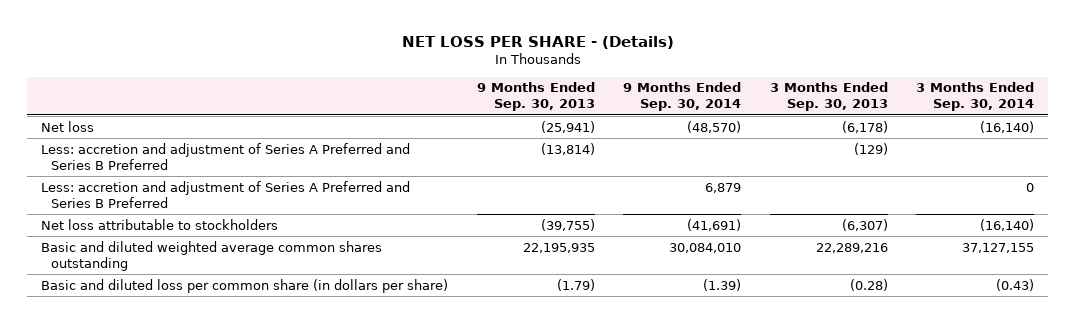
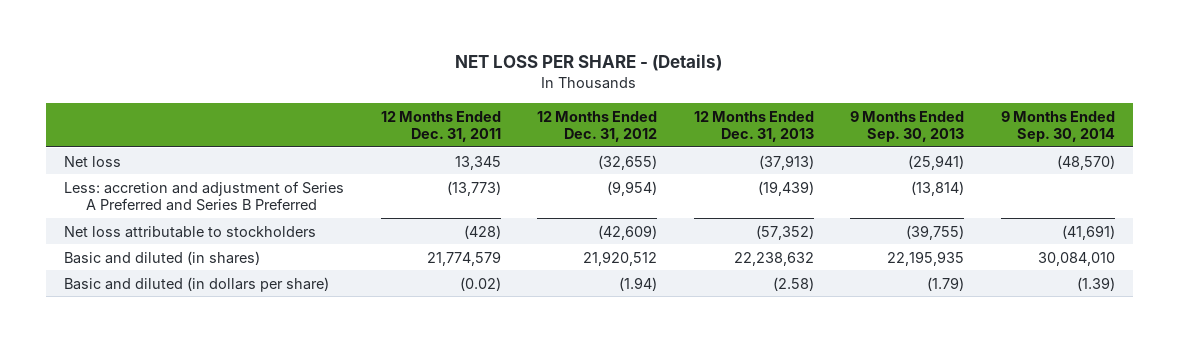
- | 9 Months Ended Sep. 30, 2013 | 9 Months Ended Sep. 30, 2014 | 3 Months Ended Sep. 30, 2013 | 3 Months Ended Sep. 30, 2014
+ | 12 Months Ended Dec. 31, 2011 | 12 Months Ended Dec. 31, 2012 | 12 Months Ended Dec. 31, 2013 | 9 Months Ended Sep. 30, 2013 | 9 Months Ended Sep. 30, 2014
- Less: accretion and adjustment of Series A Preferred and Series B Preferred | | 6,879 | | 0
- Basic and diluted weighted average common shares outstanding | 22,195,935 | 30,084,010 | 22,289,216 | 37,127,155
- Basic and diluted loss per common share (in dollars per share) | (1.79) | (1.39) | (0.28) | (0.43)
+ Basic and diluted (in shares) | 21,774,579 | 21,920,512 | 22,238,632 | 22,195,935 | 30,084,010
+ Basic and diluted (in dollars per share) | (0.02) | (1.94) | (2.58) | (1.79) | (1.39)

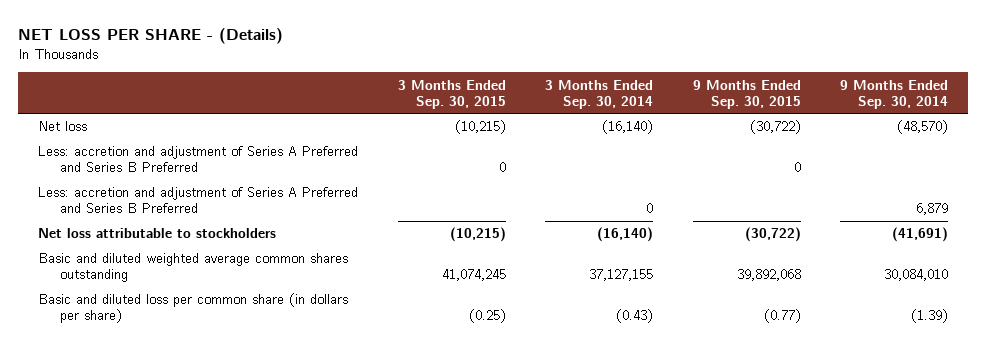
- | 12 Months Ended Dec. 31, 2011 | 12 Months Ended Dec. 31, 2012 | 12 Months Ended Dec. 31, 2013 | 9 Months Ended Sep. 30, 2013 | 9 Months Ended Sep. 30, 2014
+ | 3 Months Ended Sep. 30, 2015 | 3 Months Ended Sep. 30, 2014 | 9 Months Ended Sep. 30, 2015 | 9 Months Ended Sep. 30, 2014
+ Less: accretion and adjustment of Series A Preferred and Series B Preferred | | 0 | | 6,879
- Basic and diluted (in shares) | 21,774,579 | 21,920,512 | 22,238,632 | 22,195,935 | 30,084,010
- Basic and diluted (in dollars per share) | (0.02) | (1.94) | (2.58) | (1.79) | (1.39)
+ Basic and diluted weighted average common shares outstanding | 41,074,245 | 37,127,155 | 39,892,068 | 30,084,010
+ Basic and diluted loss per common share (in dollars per share) | (0.25) | (0.43) | (0.77) | (1.39)

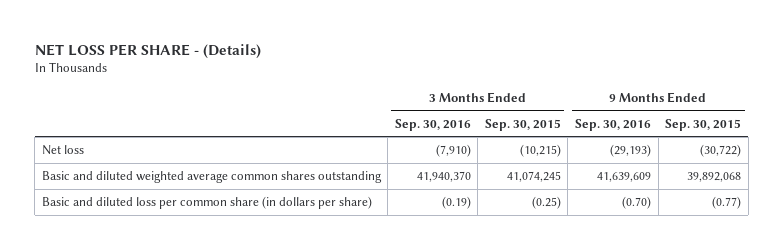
- | 3 Months Ended Sep. 30, 2015 | 3 Months Ended Sep. 30, 2014 | 9 Months Ended Sep. 30, 2015 | 9 Months Ended Sep. 30, 2014
+ | 3 Months Ended Sep. 30, 2016 | 3 Months Ended Sep. 30, 2015 | 9 Months Ended Sep. 30, 2016 | 9 Months Ended Sep. 30, 2015
- Less: accretion and adjustment of Series A Preferred and Series B Preferred | 0 | | 0 |
- Less: accretion and adjustment of Series A Preferred and Series B Preferred | | 0 | | 6,879
- Net loss attributable to stockholders | (10,215) | (16,140) | (30,722) | (41,691)

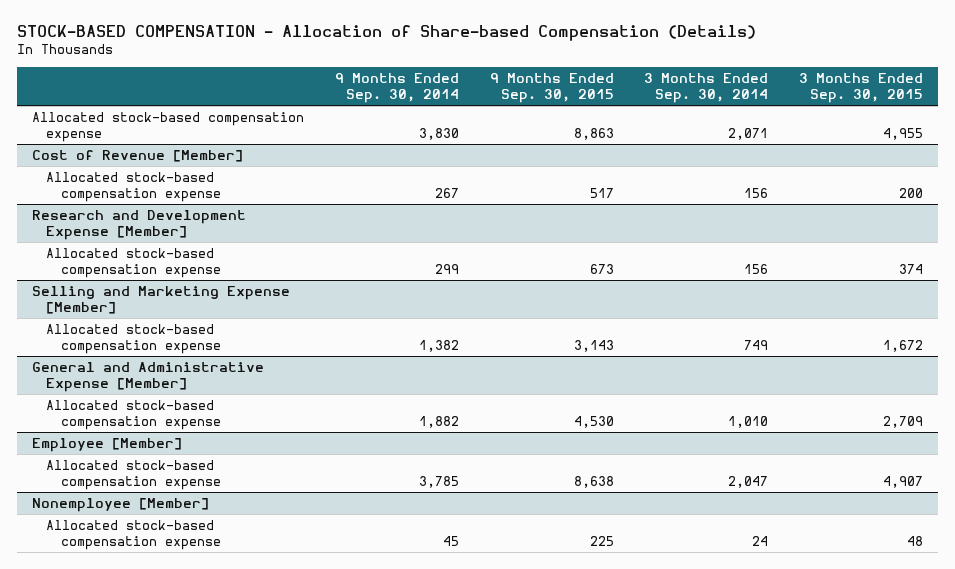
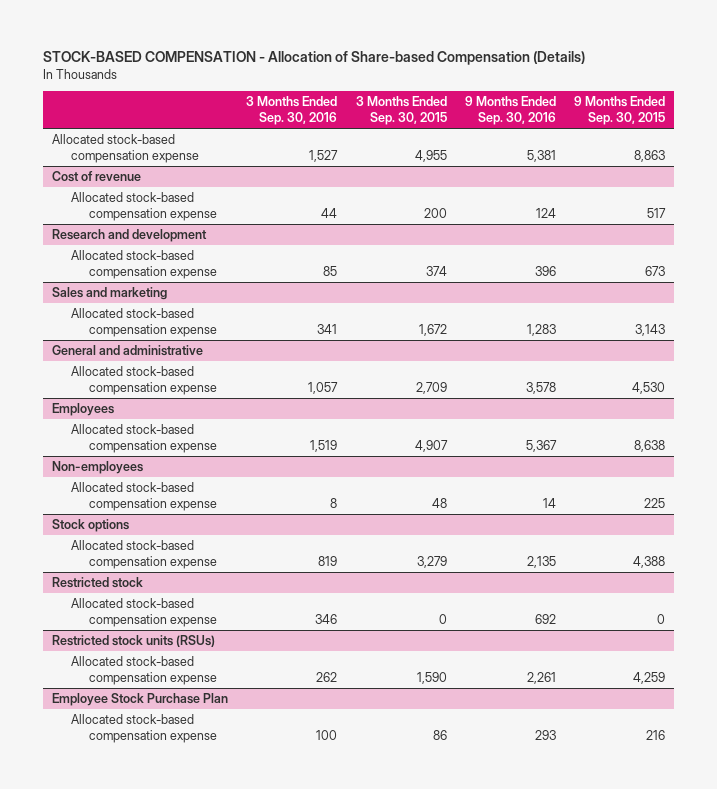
- | 9 Months Ended Sep. 30, 2014 | 9 Months Ended Sep. 30, 2015 | 3 Months Ended Sep. 30, 2014 | 3 Months Ended Sep. 30, 2015
+ | 3 Months Ended Sep. 30, 2016 | 3 Months Ended Sep. 30, 2015 | 9 Months Ended Sep. 30, 2016 | 9 Months Ended Sep. 30, 2015
- Cost of Revenue [Member]
+ Cost of revenue
- Research and Development Expense [Member]
+ Research and development
- Selling and Marketing Expense [Member]
+ Sales and marketing
- General and Administrative Expense [Member]
+ General and administrative
- Employee [Member]
+ Employees
- Nonemployee [Member]
+ Non-employees
+ Stock options
+ Allocated stock-based compensation expense | 819 | 3,279 | 2,135 | 4,388
+ Restricted stock
+ Allocated stock-based compensation expense | 346 | 0 | 692 | 0
+ Restricted stock units (RSUs)
+ Allocated stock-based compensation expense | 262 | 1,590 | 2,261 | 4,259
+ Employee Stock Purchase Plan
+ Allocated stock-based compensation expense | 100 | 86 | 293 | 216

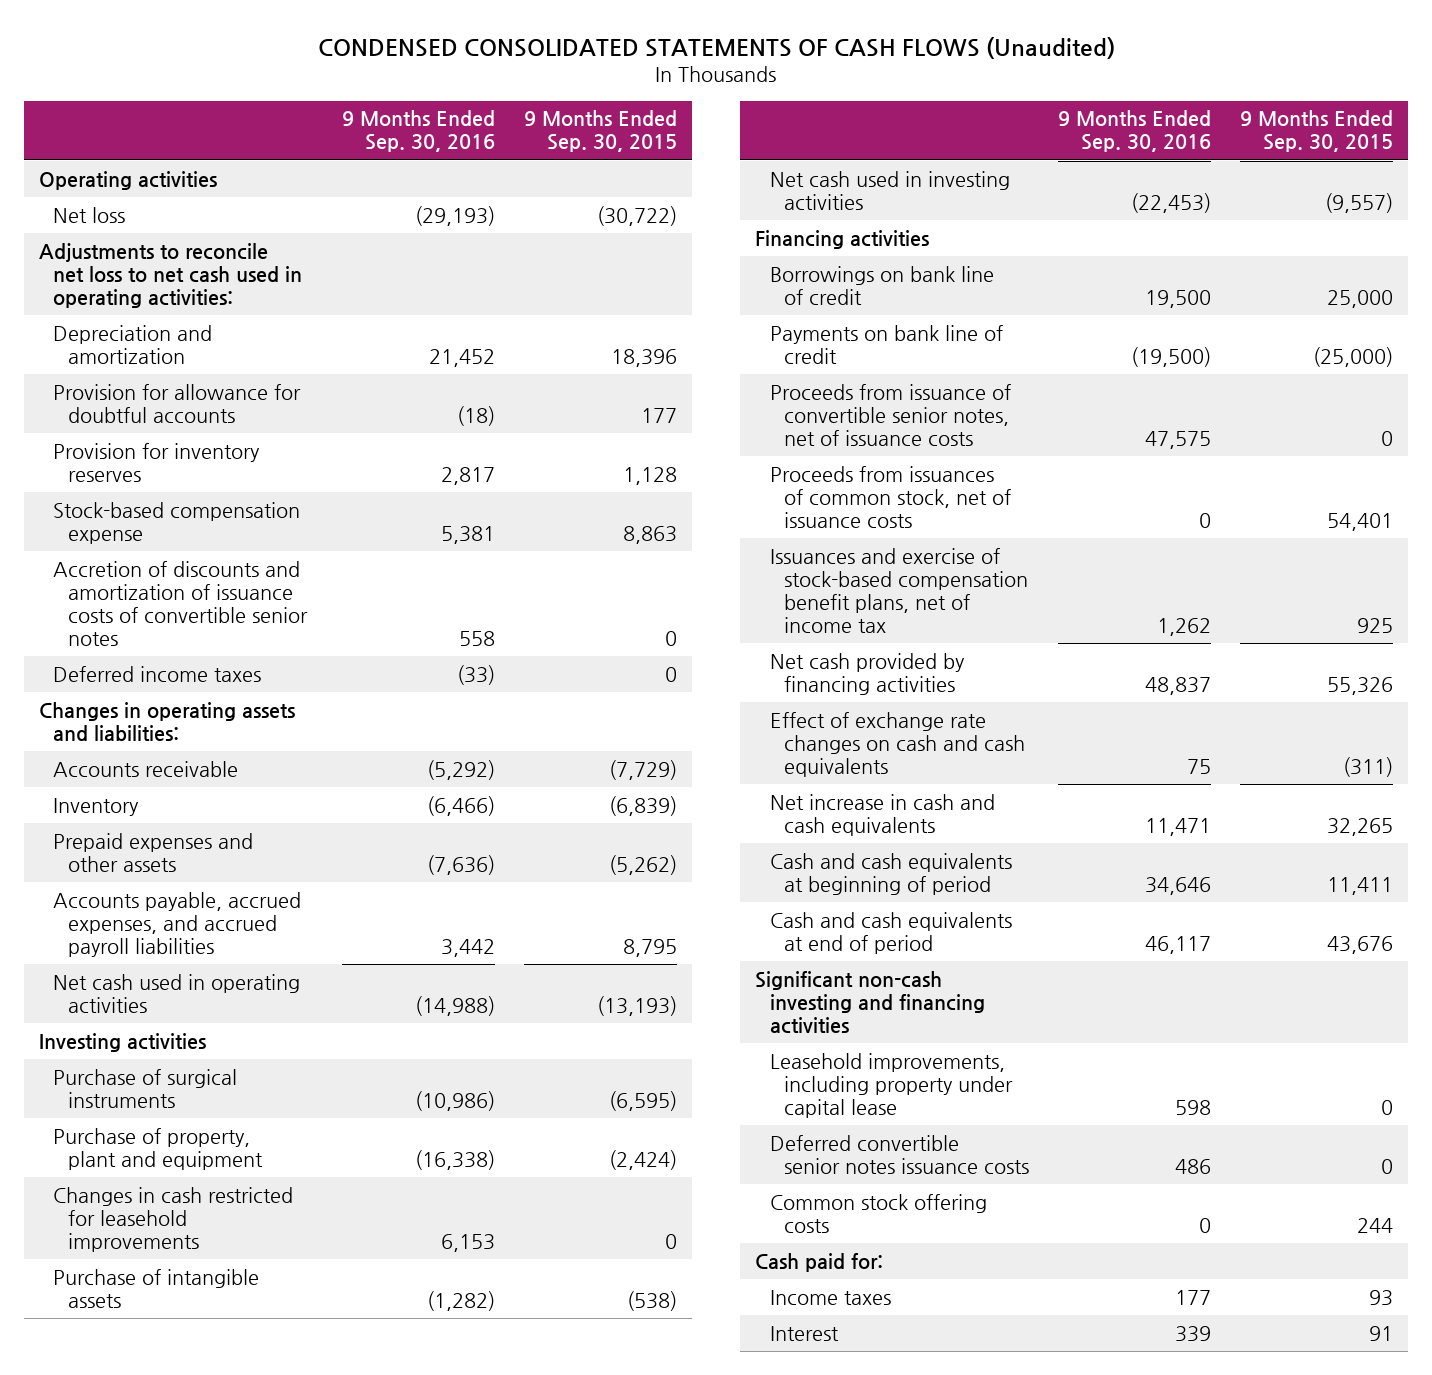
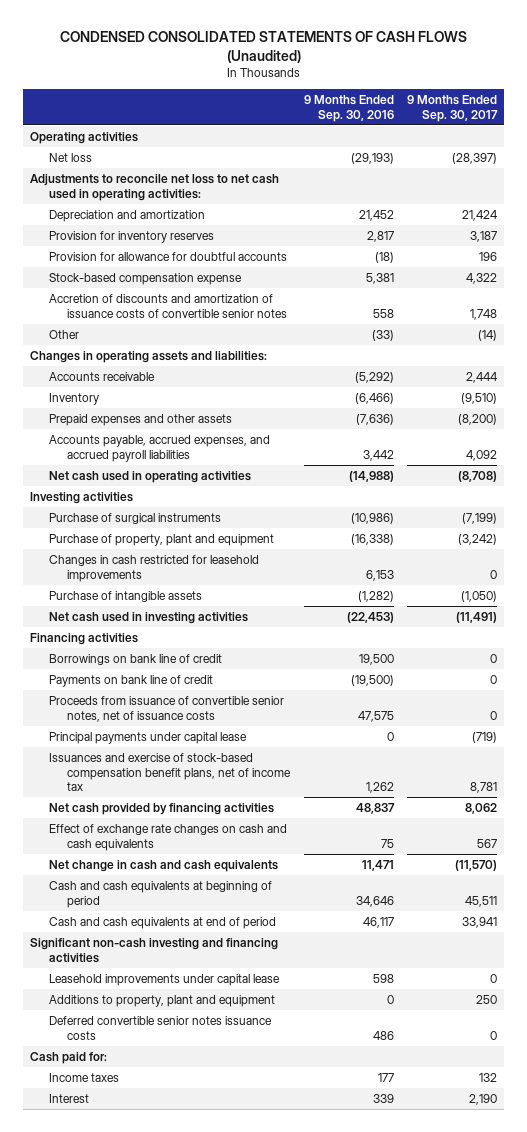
- | 9 Months Ended Sep. 30, 2016 | 9 Months Ended Sep. 30, 2015
+ | 9 Months Ended Sep. 30, 2016 | 9 Months Ended Sep. 30, 2017
moved down: Provision for allowance for doubtful accounts | (18) | 196
- Deferred income taxes | (33) | 0
+ Other | (33) | (14)
- Proceeds from issuances of common stock, net of issuance costs | 0 | 54,401
+ Principal payments under capital lease | 0 | (719)
- Net increase in cash and cash equivalents | 11,471 | 32,265
+ Net change in cash and cash equivalents | 11,471 | (11,570)
- Leasehold improvements, including property under capital lease | 598 | 0
+ Leasehold improvements under capital lease | 598 | 0
+ Additions to property, plant and equipment | 0 | 250
- Common stock offering costs | 0 | 244

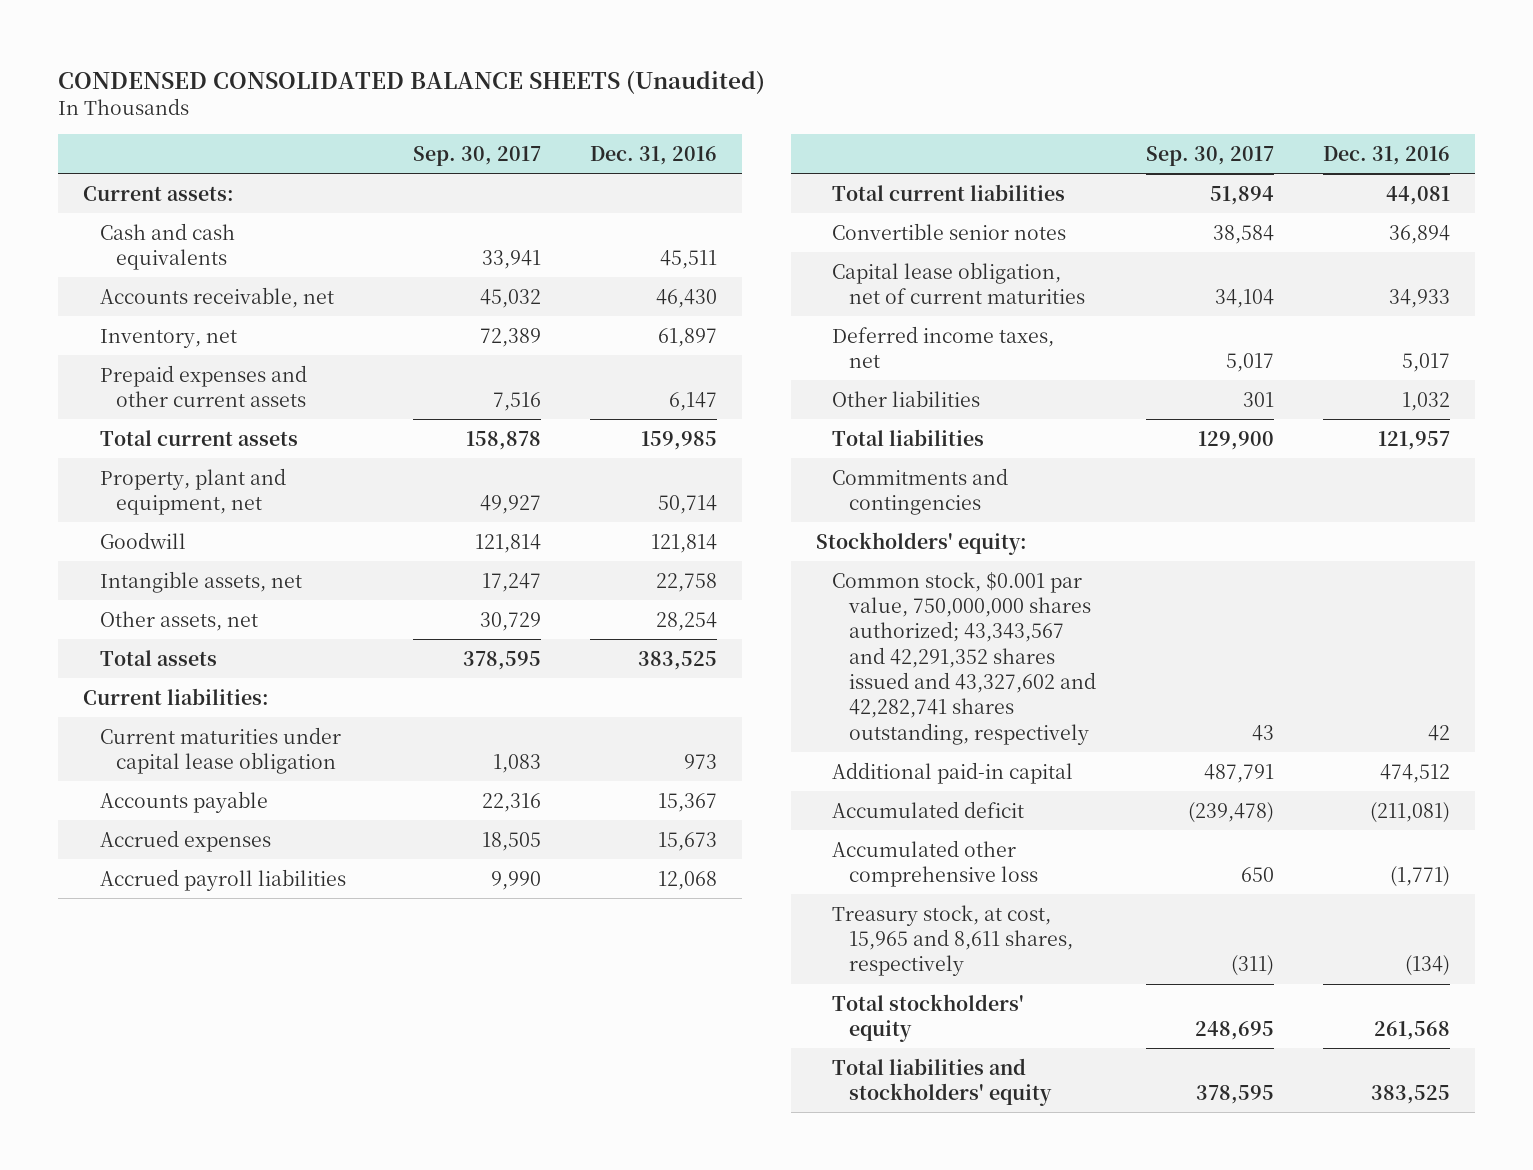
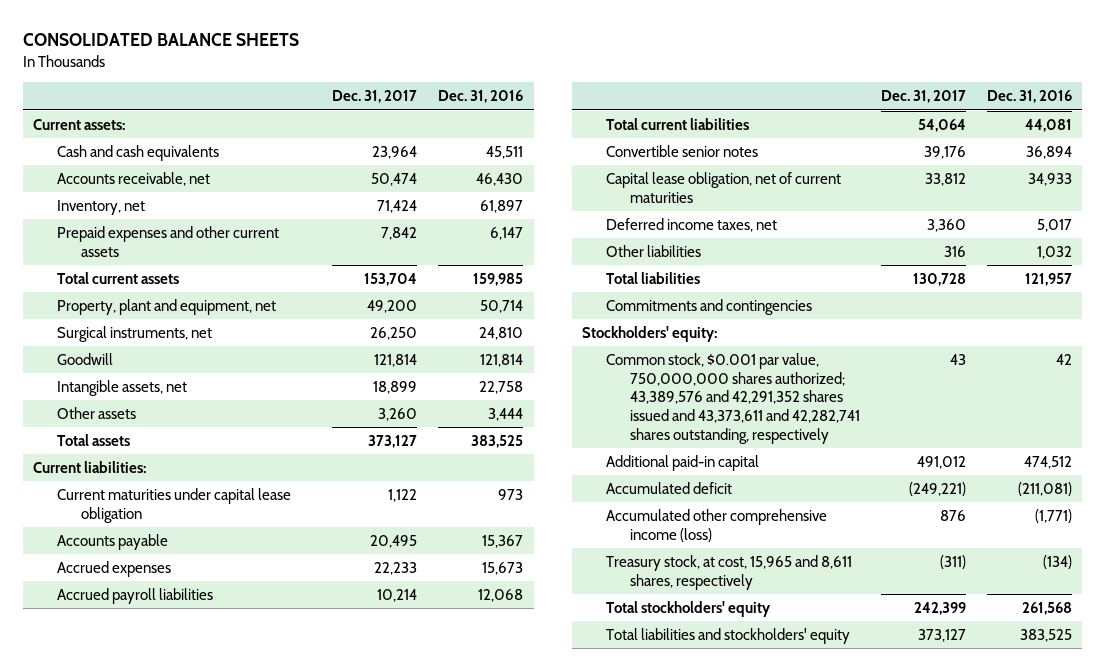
- CONDENSED CONSOLIDATED BALANCE SHEETS (Unaudited)
+ CONSOLIDATED BALANCE SHEETS
- | Sep. 30, 2017 | Dec. 31, 2016
+ | Dec. 31, 2017 | Dec. 31, 2016
+ Surgical instruments, net | 26,250 | 24,810
- Other assets, net | 30,729 | 28,254
+ Other assets | 3,260 | 3,444
- Common stock, $0.001 par value, 750,000,000 shares authorized; 43,343,567 and 42,291,352 shares issued and 43,327,602 and 42,282,741 shares outstanding, respectively | 43 | 42
+ Common stock, $0.001 par value, 750,000,000 shares authorized; 43,389,576 and 42,291,352 shares issued and 43,373,611 and 42,282,741 shares outstanding, respectively | 43 | 42
- Accumulated other comprehensive loss | 650 | (1,771)
+ Accumulated other comprehensive income (loss) | 876 | (1,771)

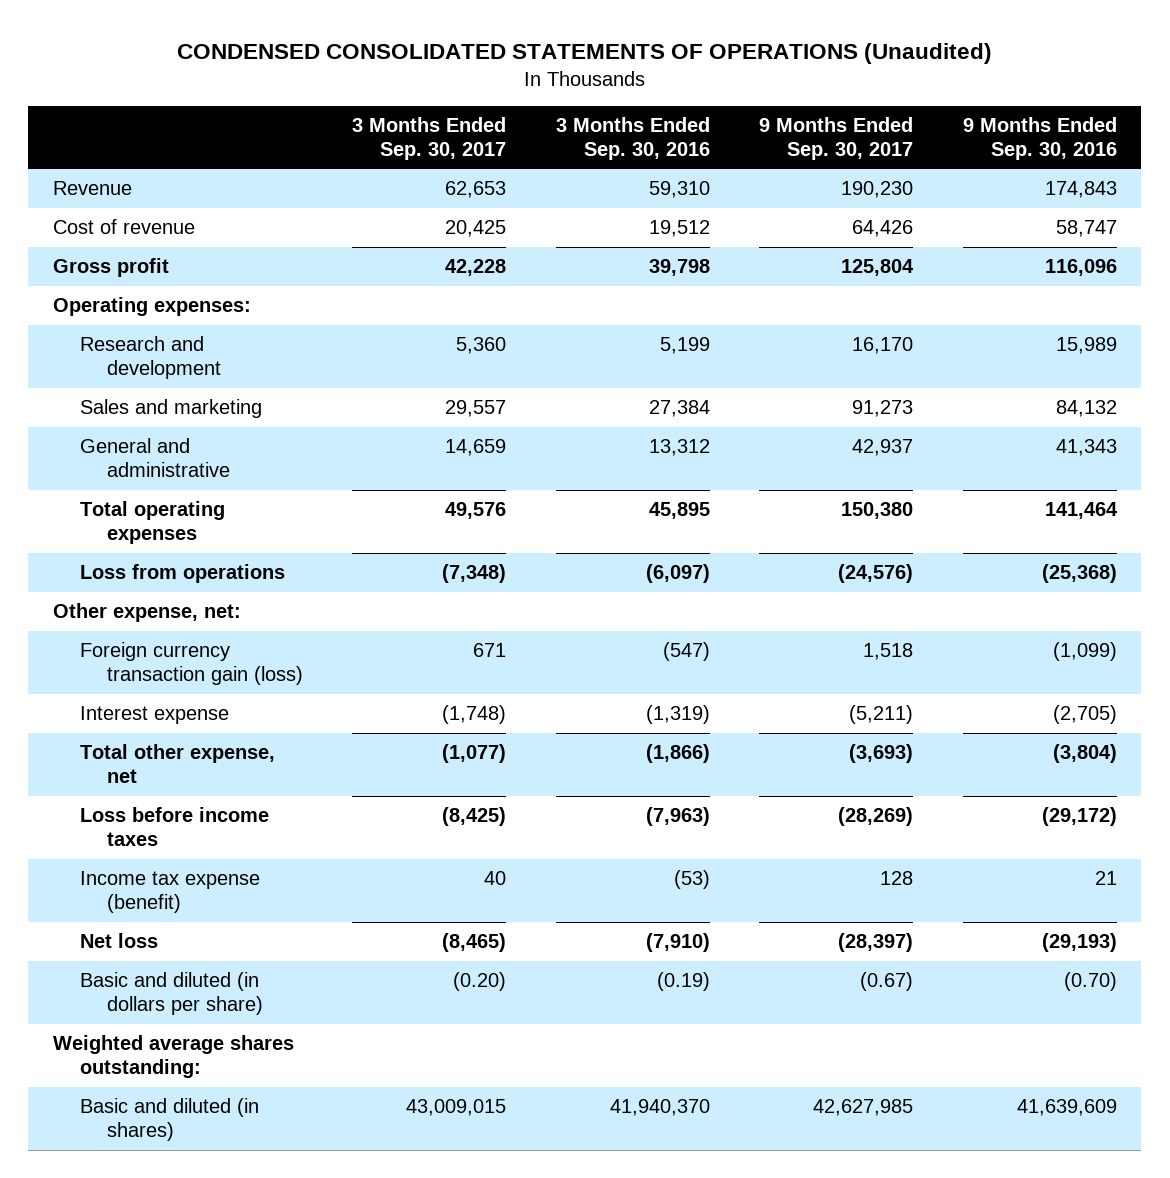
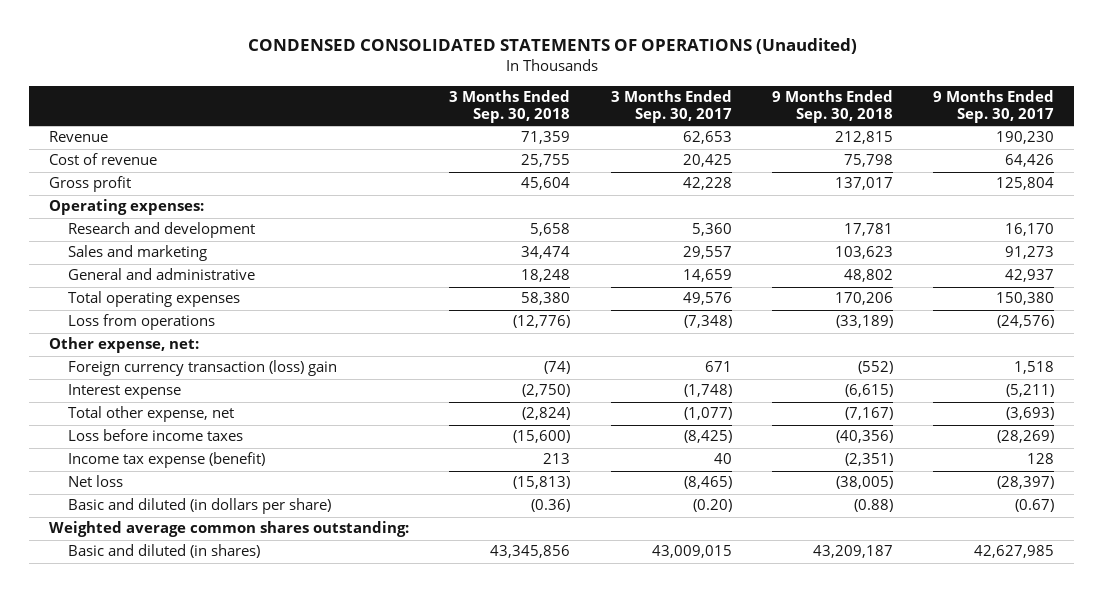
- | 3 Months Ended Sep. 30, 2017 | 3 Months Ended Sep. 30, 2016 | 9 Months Ended Sep. 30, 2017 | 9 Months Ended Sep. 30, 2016
+ | 3 Months Ended Sep. 30, 2018 | 3 Months Ended Sep. 30, 2017 | 9 Months Ended Sep. 30, 2018 | 9 Months Ended Sep. 30, 2017
- Foreign currency transaction gain (loss) | 671 | (547) | 1,518 | (1,099)
+ Foreign currency transaction (loss) gain | (74) | 671 | (552) | 1,518
- Weighted average shares outstanding:
+ Weighted average common shares outstanding:

